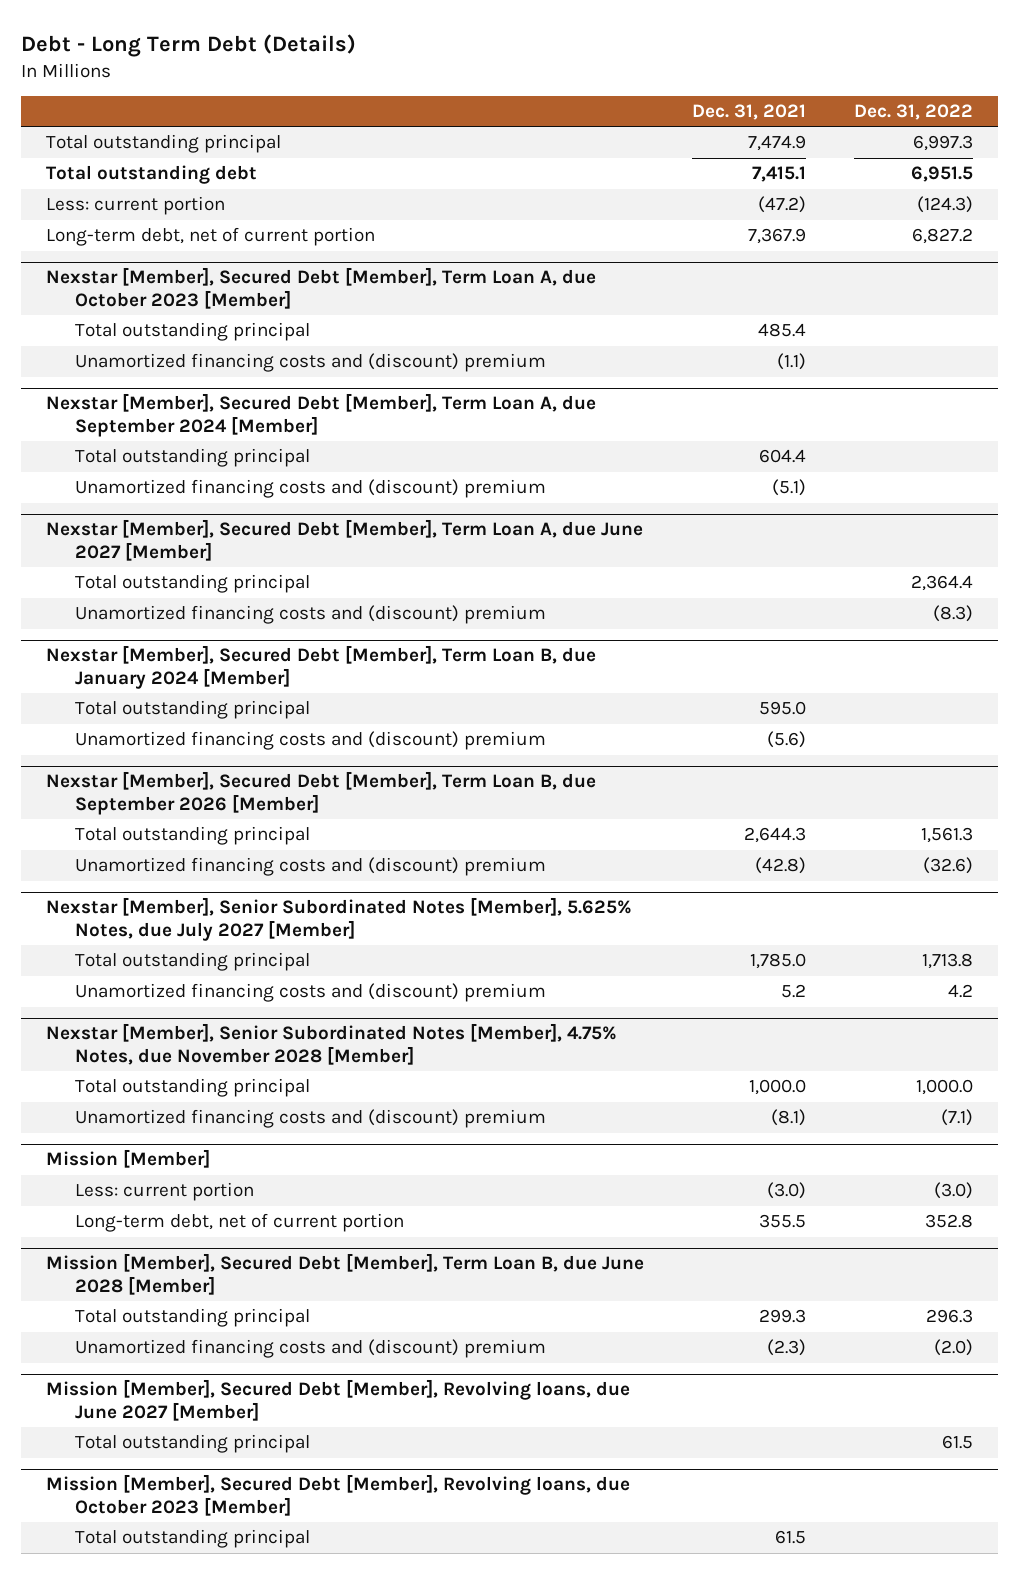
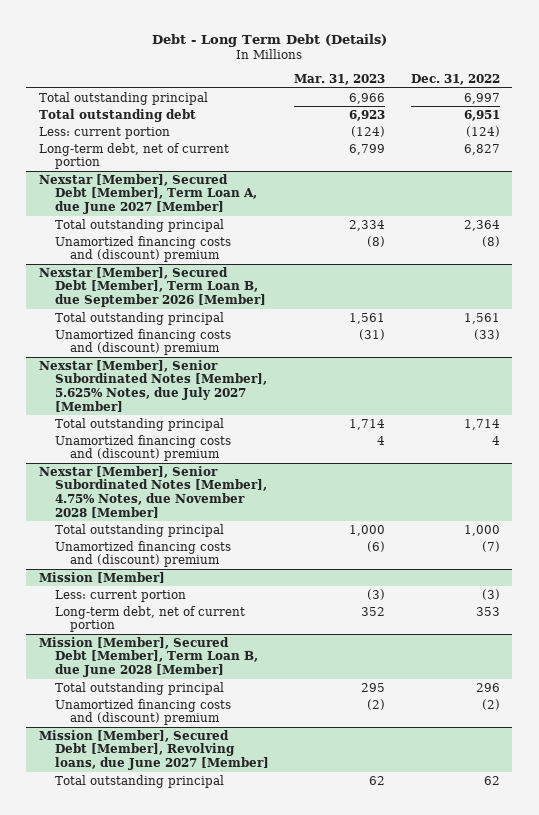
- | Dec. 31, 2021 | Dec. 31, 2022
+ | Mar. 31, 2023 | Dec. 31, 2022
- Total outstanding principal | 7,474.9 | 6,997.3
- Total outstanding debt | 7,415.1 | 6,951.5
- Less: current portion | (47.2) | (124.3)
- Long-term debt, net of current portion | 7,367.9 | 6,827.2
- Nexstar [Member], Secured Debt [Member], Term Loan A, due October 2023 [Member]
- Total outstanding principal | 485.4 |
- Unamortized financing costs and (discount) premium | (1.1) |
- Nexstar [Member], Secured Debt [Member], Term Loan A, due September 2024 [Member]
- Total outstanding principal | 604.4 |
- Unamortized financing costs and (discount) premium | (5.1) |
+ Total outstanding principal | 6,966 | 6,997
+ Total outstanding debt | 6,923 | 6,951
+ Less: current portion | (124) | (124)
+ Long-term debt, net of current portion | 6,799 | 6,827
@ Nexstar [Member], Secured Debt [Member], Term Loan A, due June 2027 [Member]
- Total outstanding principal | | 2,364.4
- Unamortized financing costs and (discount) premium | | (8.3)
- Nexstar [Member], Secured Debt [Member], Term Loan B, due January 2024 [Member]
- Total outstanding principal | 595.0 |
- Unamortized financing costs and (discount) premium | (5.6) |
@ Nexstar [Member], Secured Debt [Member], Term Loan A, due June 2027 [Member]
+ Total outstanding principal | 2,334 | 2,364
+ Unamortized financing costs and (discount) premium | (8) | (8)
@ Nexstar [Member], Secured Debt [Member], Term Loan B, due September 2026 [Member]
- Total outstanding principal | 2,644.3 | 1,561.3
- Unamortized financing costs and (discount) premium | (42.8) | (32.6)
+ Total outstanding principal | 1,561 | 1,561
+ Unamortized financing costs and (discount) premium | (31) | (33)
@ Nexstar [Member], Senior Subordinated Notes [Member], 5.625% Notes, due July 2027 [Member]
- Total outstanding principal | 1,785.0 | 1,713.8
- Unamortized financing costs and (discount) premium | 5.2 | 4.2
+ Total outstanding principal | 1,714 | 1,714
+ Unamortized financing costs and (discount) premium | 4 | 4
@ Nexstar [Member], Senior Subordinated Notes [Member], 4.75% Notes, due November 2028 [Member]
- Total outstanding principal | 1,000.0 | 1,000.0
- Unamortized financing costs and (discount) premium | (8.1) | (7.1)
+ Total outstanding principal | 1,000 | 1,000
+ Unamortized financing costs and (discount) premium | (6) | (7)
@ Mission [Member]
- Less: current portion | (3.0) | (3.0)
- Long-term debt, net of current portion | 355.5 | 352.8
+ Less: current portion | (3) | (3)
+ Long-term debt, net of current portion | 352 | 353
@ Mission [Member], Secured Debt [Member], Term Loan B, due June 2028 [Member]
- Total outstanding principal | 299.3 | 296.3
- Unamortized financing costs and (discount) premium | (2.3) | (2.0)
+ Total outstanding principal | 295 | 296
+ Unamortized financing costs and (discount) premium | (2) | (2)
@ Mission [Member], Secured Debt [Member], Revolving loans, due June 2027 [Member]
- Total outstanding principal | | 61.5
- Mission [Member], Secured Debt [Member], Revolving loans, due October 2023 [Member]
- Total outstanding principal | 61.5 |
@ Mission [Member], Secured Debt [Member], Revolving loans, due June 2027 [Member]
+ Total outstanding principal | 62 | 62

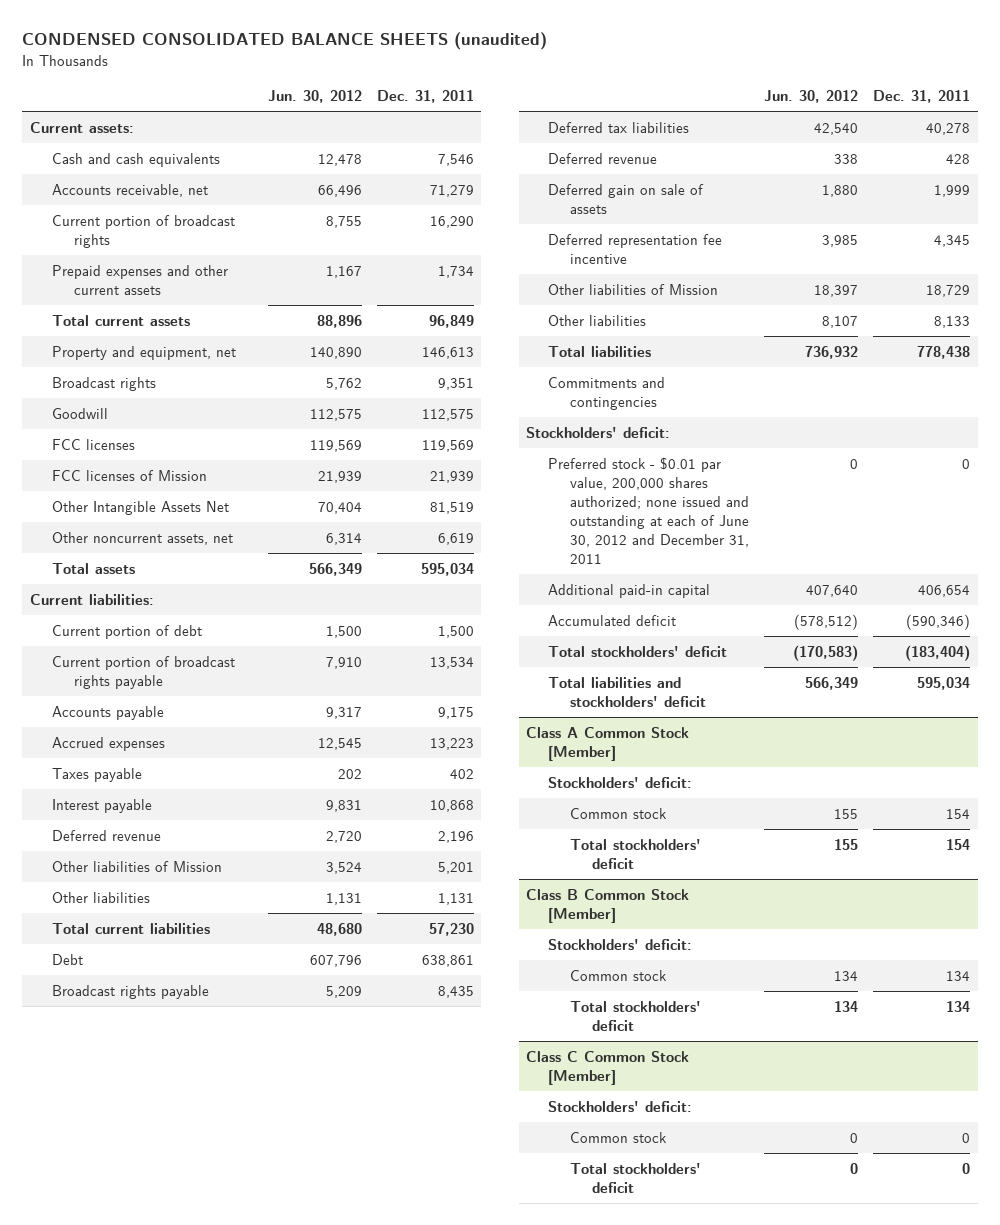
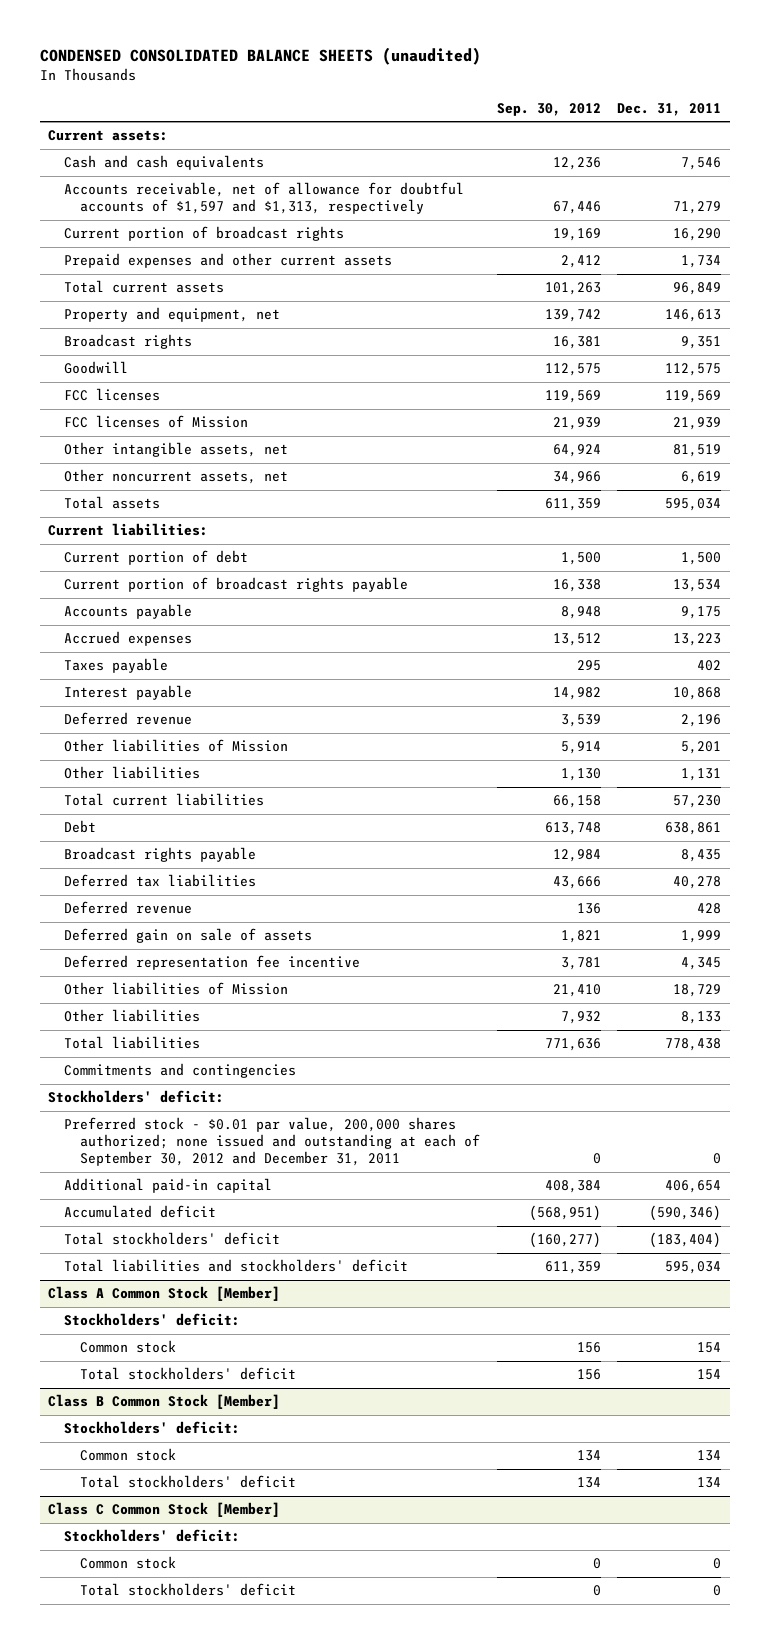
- | Jun. 30, 2012 | Dec. 31, 2011
+ | Sep. 30, 2012 | Dec. 31, 2011
- Accounts receivable, net | 66,496 | 71,279
+ Accounts receivable, net of allowance for doubtful accounts of $1,597 and $1,313, respectively | 67,446 | 71,279
- Other Intangible Assets Net | 70,404 | 81,519
+ Other intangible assets, net | 64,924 | 81,519
- Preferred stock - $0.01 par value, 200,000 shares authorized; none issued and outstanding at each of June 30, 2012 and December 31, 2011 | 0 | 0
+ Preferred stock - $0.01 par value, 200,000 shares authorized; none issued and outstanding at each of September 30, 2012 and December 31, 2011 | 0 | 0

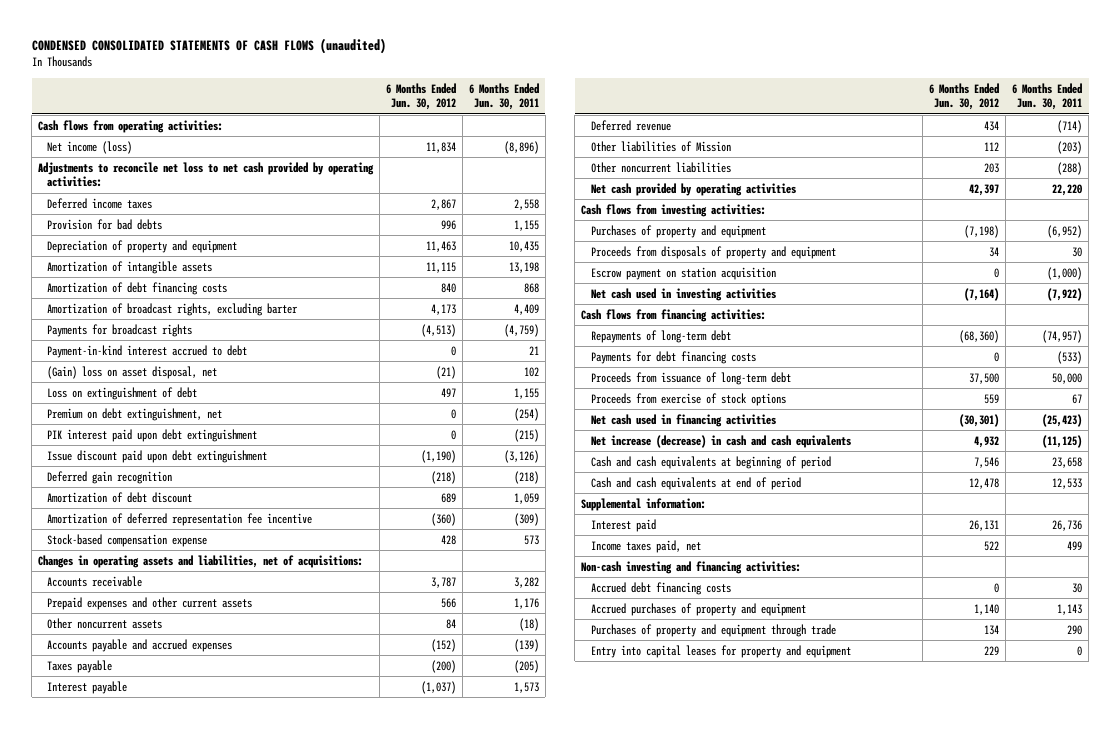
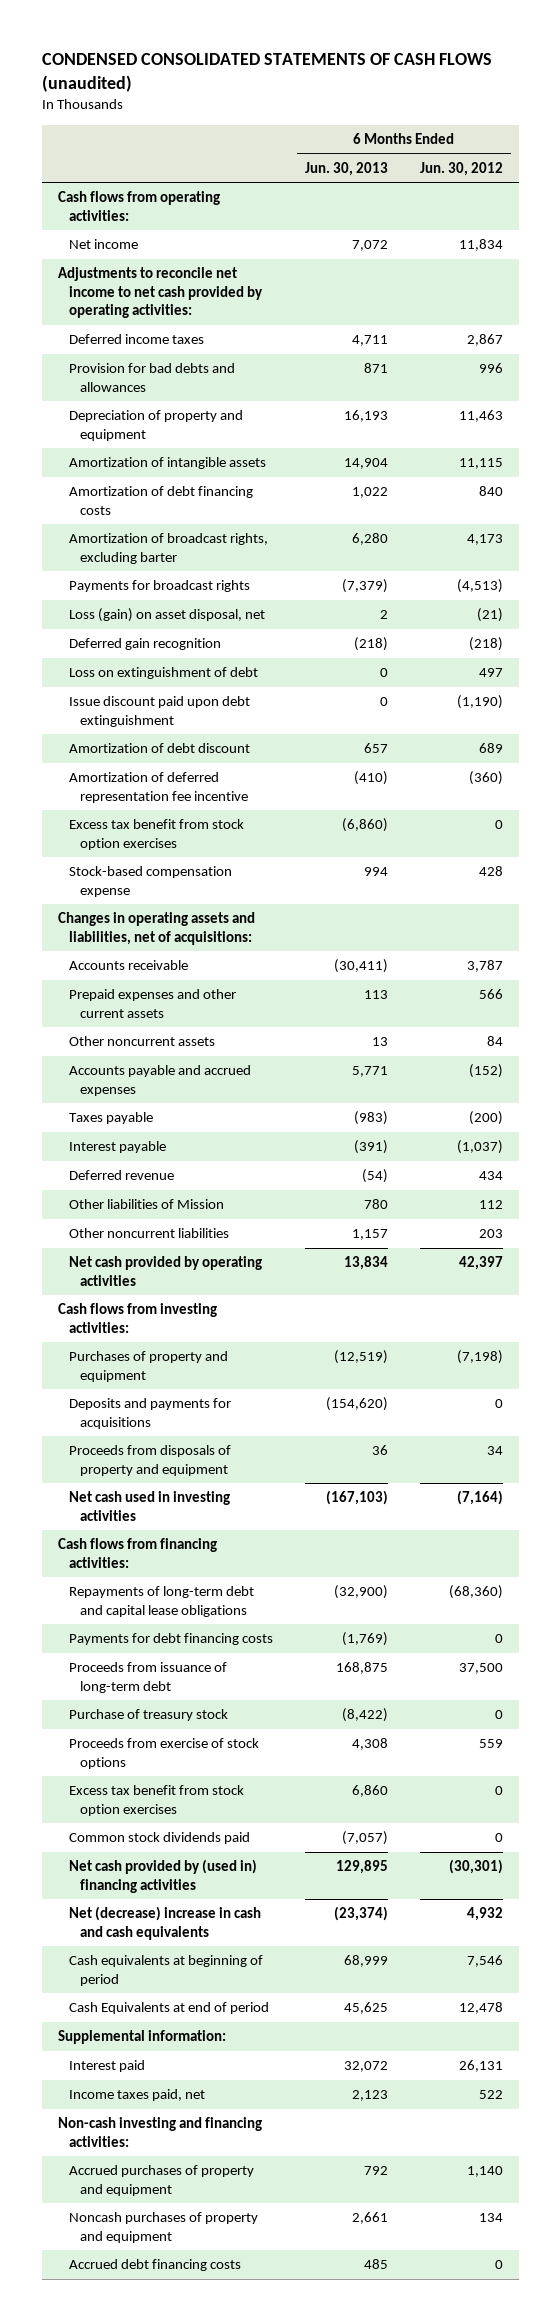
- | 6 Months Ended Jun. 30, 2012 | 6 Months Ended Jun. 30, 2011
+ | 6 Months Ended Jun. 30, 2013 | 6 Months Ended Jun. 30, 2012
- Net income (loss) | 11,834 | (8,896)
- Adjustments to reconcile net loss to net cash provided by operating activities:
+ Net income | 7,072 | 11,834
+ Adjustments to reconcile net income to net cash provided by operating activities:
- Provision for bad debts | 996 | 1,155
+ Provision for bad debts and allowances | 871 | 996
- Payment-in-kind interest accrued to debt | 0 | 21
- (Gain) loss on asset disposal, net | (21) | 102
+ Loss (gain) on asset disposal, net | 2 | (21)
moved up: Deferred gain recognition | (218) | (218)
- Premium on debt extinguishment, net | 0 | (254)
- PIK interest paid upon debt extinguishment | 0 | (215)
+ Excess tax benefit from stock option exercises | (6,860) | 0
+ Deposits and payments for acquisitions | (154,620) | 0
- Escrow payment on station acquisition | 0 | (1,000)
- Repayments of long-term debt | (68,360) | (74,957)
+ Repayments of long-term debt and capital lease obligations | (32,900) | (68,360)
+ Purchase of treasury stock | (8,422) | 0
- Net cash used in financing activities | (30,301) | (25,423)
- Net increase (decrease) in cash and cash equivalents | 4,932 | (11,125)
- Cash and cash equivalents at beginning of period | 7,546 | 23,658
- Cash and cash equivalents at end of period | 12,478 | 12,533
+ Excess tax benefit from stock option exercises | 6,860 | 0
+ Common stock dividends paid | (7,057) | 0
+ Net cash provided by (used in) financing activities | 129,895 | (30,301)
+ Net (decrease) increase in cash and cash equivalents | (23,374) | 4,932
+ Cash equivalents at beginning of period | 68,999 | 7,546
+ Cash Equivalents at end of period | 45,625 | 12,478
- Purchases of property and equipment through trade | 134 | 290
- Entry into capital leases for property and equipment | 229 | 0
+ Noncash purchases of property and equipment | 2,661 | 134
moved down: Accrued debt financing costs | 485 | 0

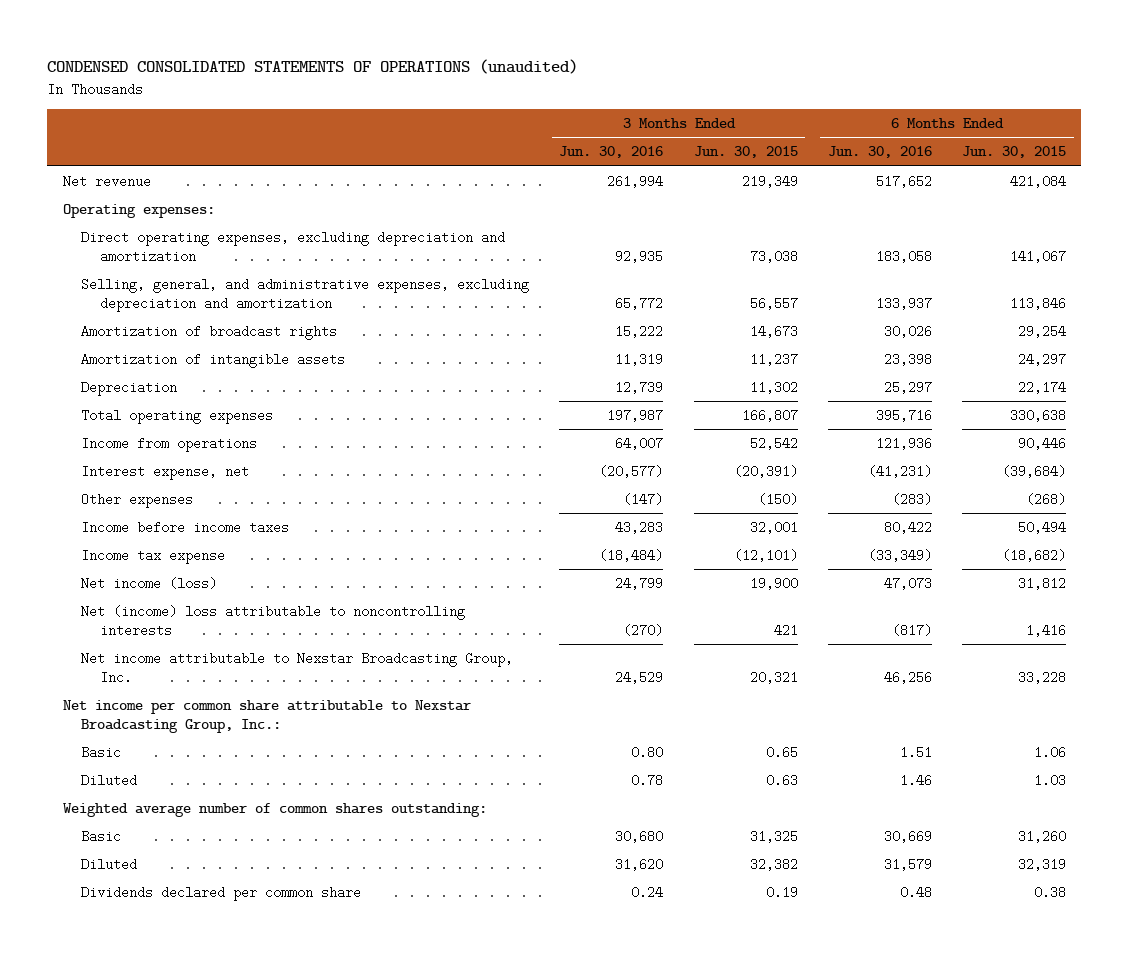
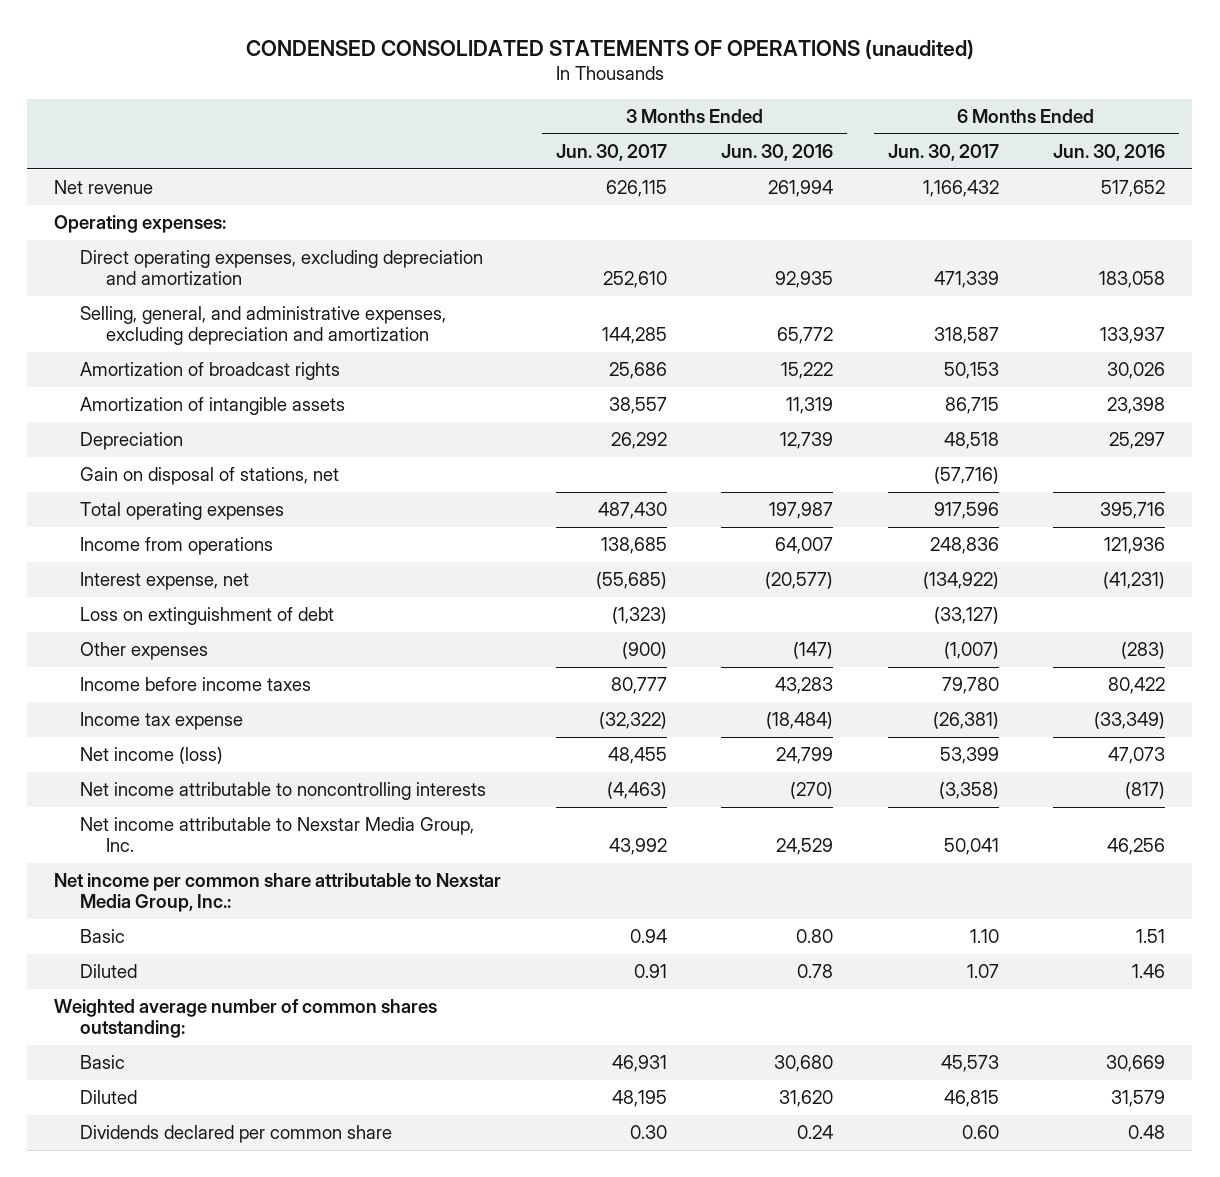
- | 3 Months Ended Jun. 30, 2016 | 3 Months Ended Jun. 30, 2015 | 6 Months Ended Jun. 30, 2016 | 6 Months Ended Jun. 30, 2015
+ | 3 Months Ended Jun. 30, 2017 | 3 Months Ended Jun. 30, 2016 | 6 Months Ended Jun. 30, 2017 | 6 Months Ended Jun. 30, 2016
+ Gain on disposal of stations, net | | | (57,716) |
+ Loss on extinguishment of debt | (1,323) | | (33,127) |
- Net (income) loss attributable to noncontrolling interests | (270) | 421 | (817) | 1,416
- Net income attributable to Nexstar Broadcasting Group, Inc. | 24,529 | 20,321 | 46,256 | 33,228
- Net income per common share attributable to Nexstar Broadcasting Group, Inc.:
+ Net income attributable to noncontrolling interests | (4,463) | (270) | (3,358) | (817)
+ Net income attributable to Nexstar Media Group, Inc. | 43,992 | 24,529 | 50,041 | 46,256
+ Net income per common share attributable to Nexstar Media Group, Inc.:

